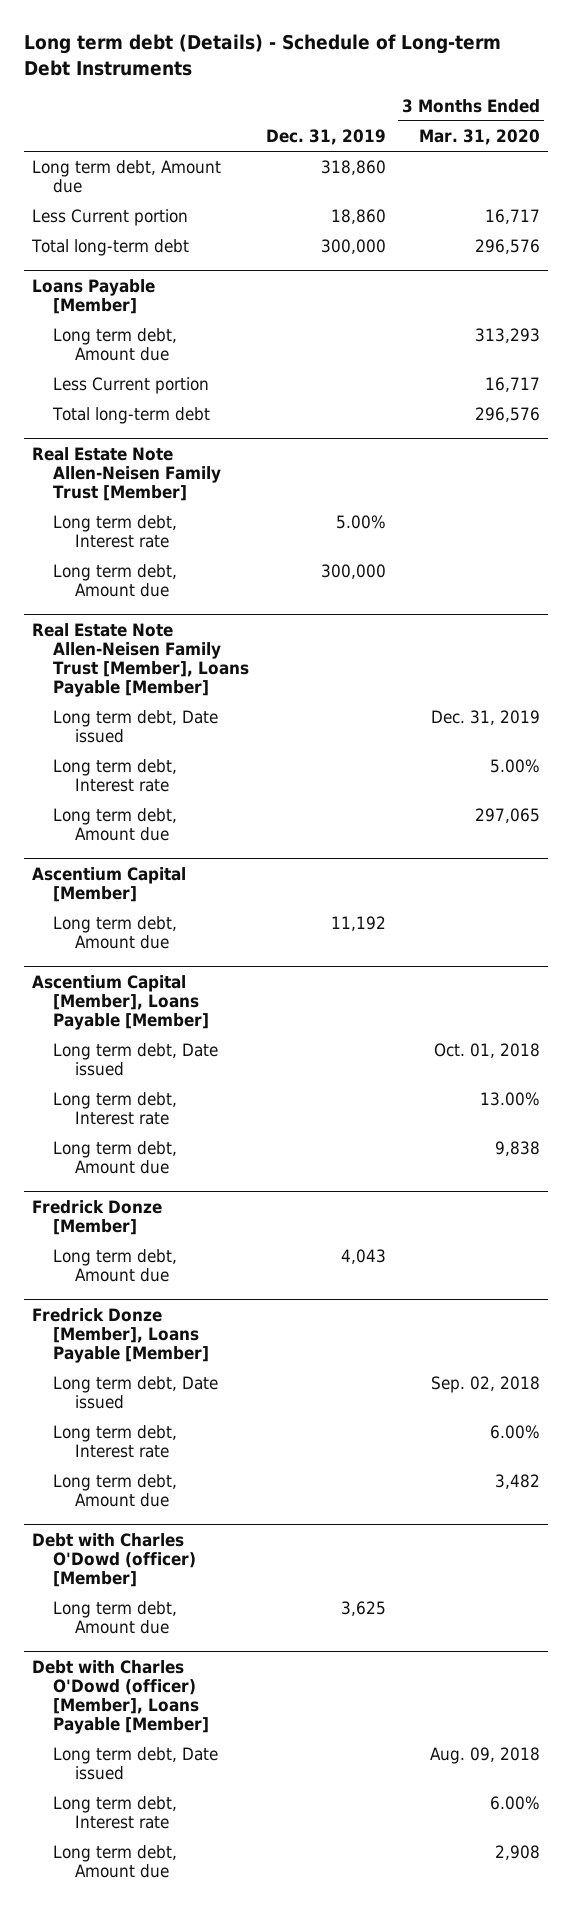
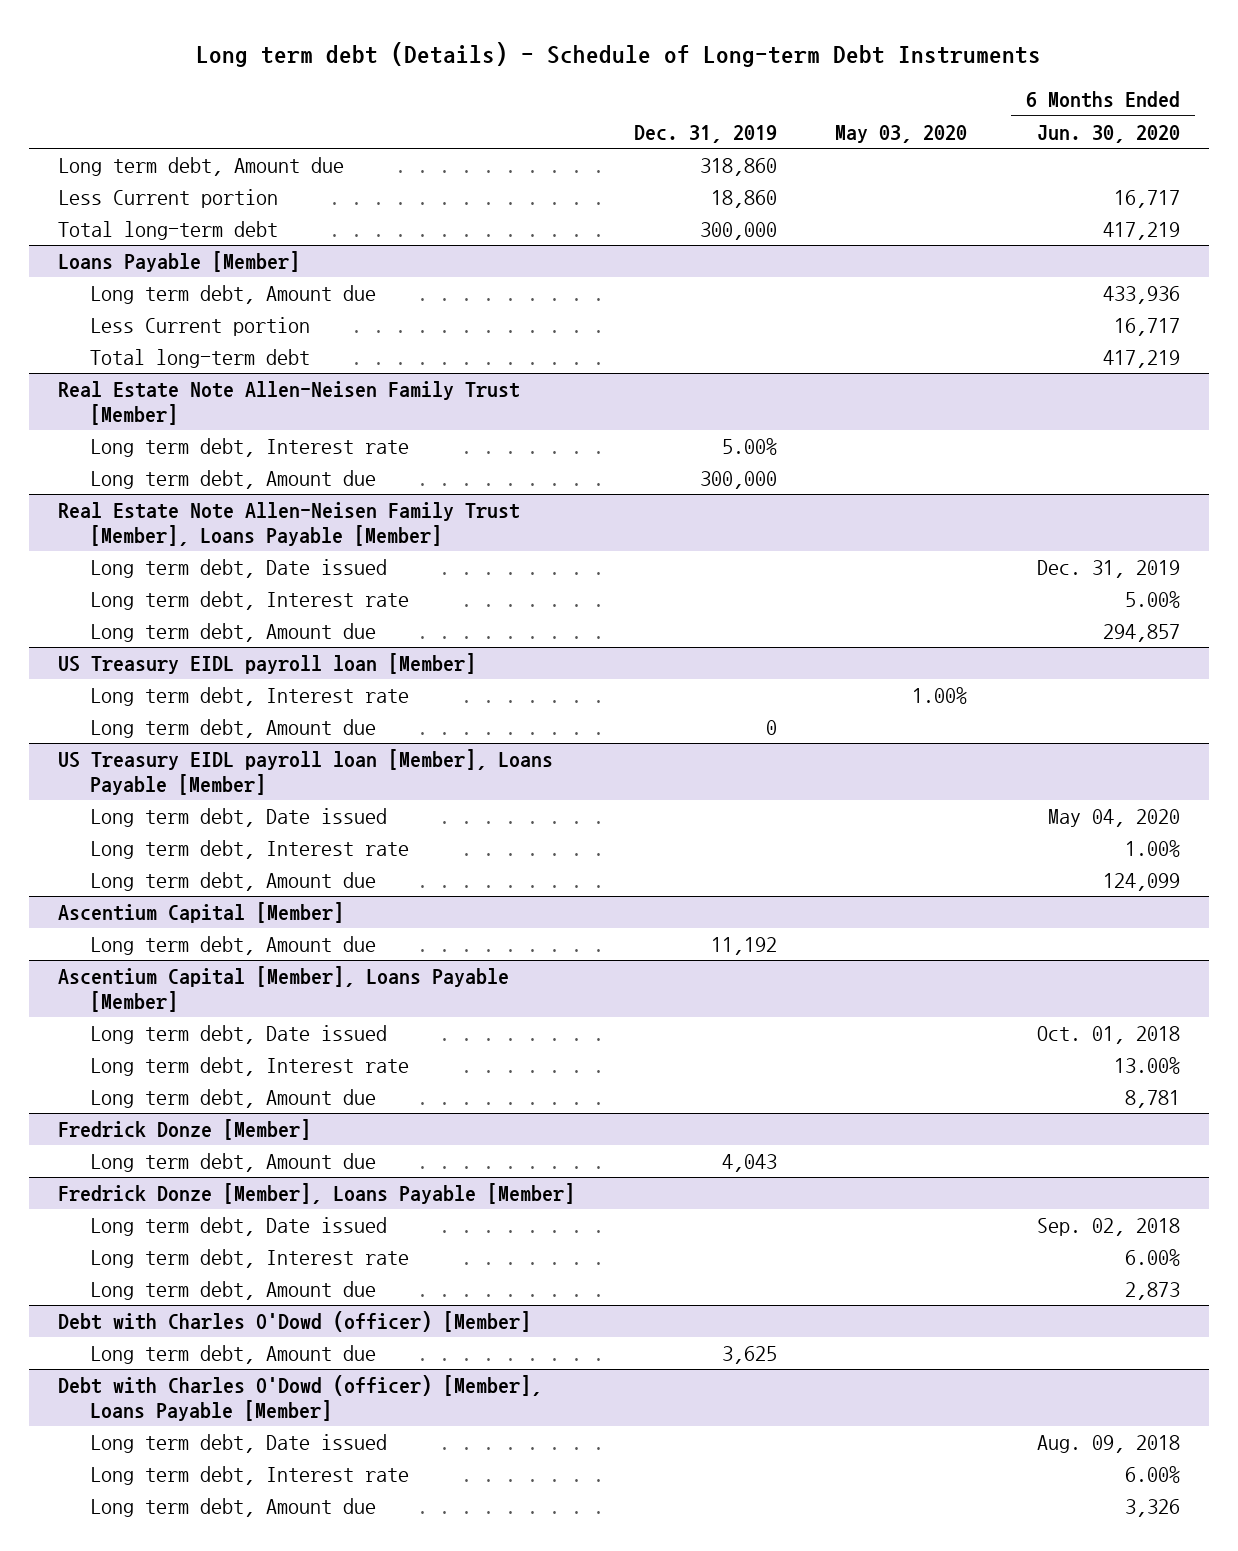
- | Dec. 31, 2019 | 3 Months Ended Mar. 31, 2020
+ | Dec. 31, 2019 | May 03, 2020 | 6 Months Ended Jun. 30, 2020
+ US Treasury EIDL payroll loan [Member]
+ Long term debt, Interest rate | | 1.00% |
+ Long term debt, Amount due | 0 | |
+ US Treasury EIDL payroll loan [Member], Loans Payable [Member]
+ Long term debt, Date issued | | | May 04, 2020
+ Long term debt, Interest rate | | | 1.00%
+ Long term debt, Amount due | | | 124,099

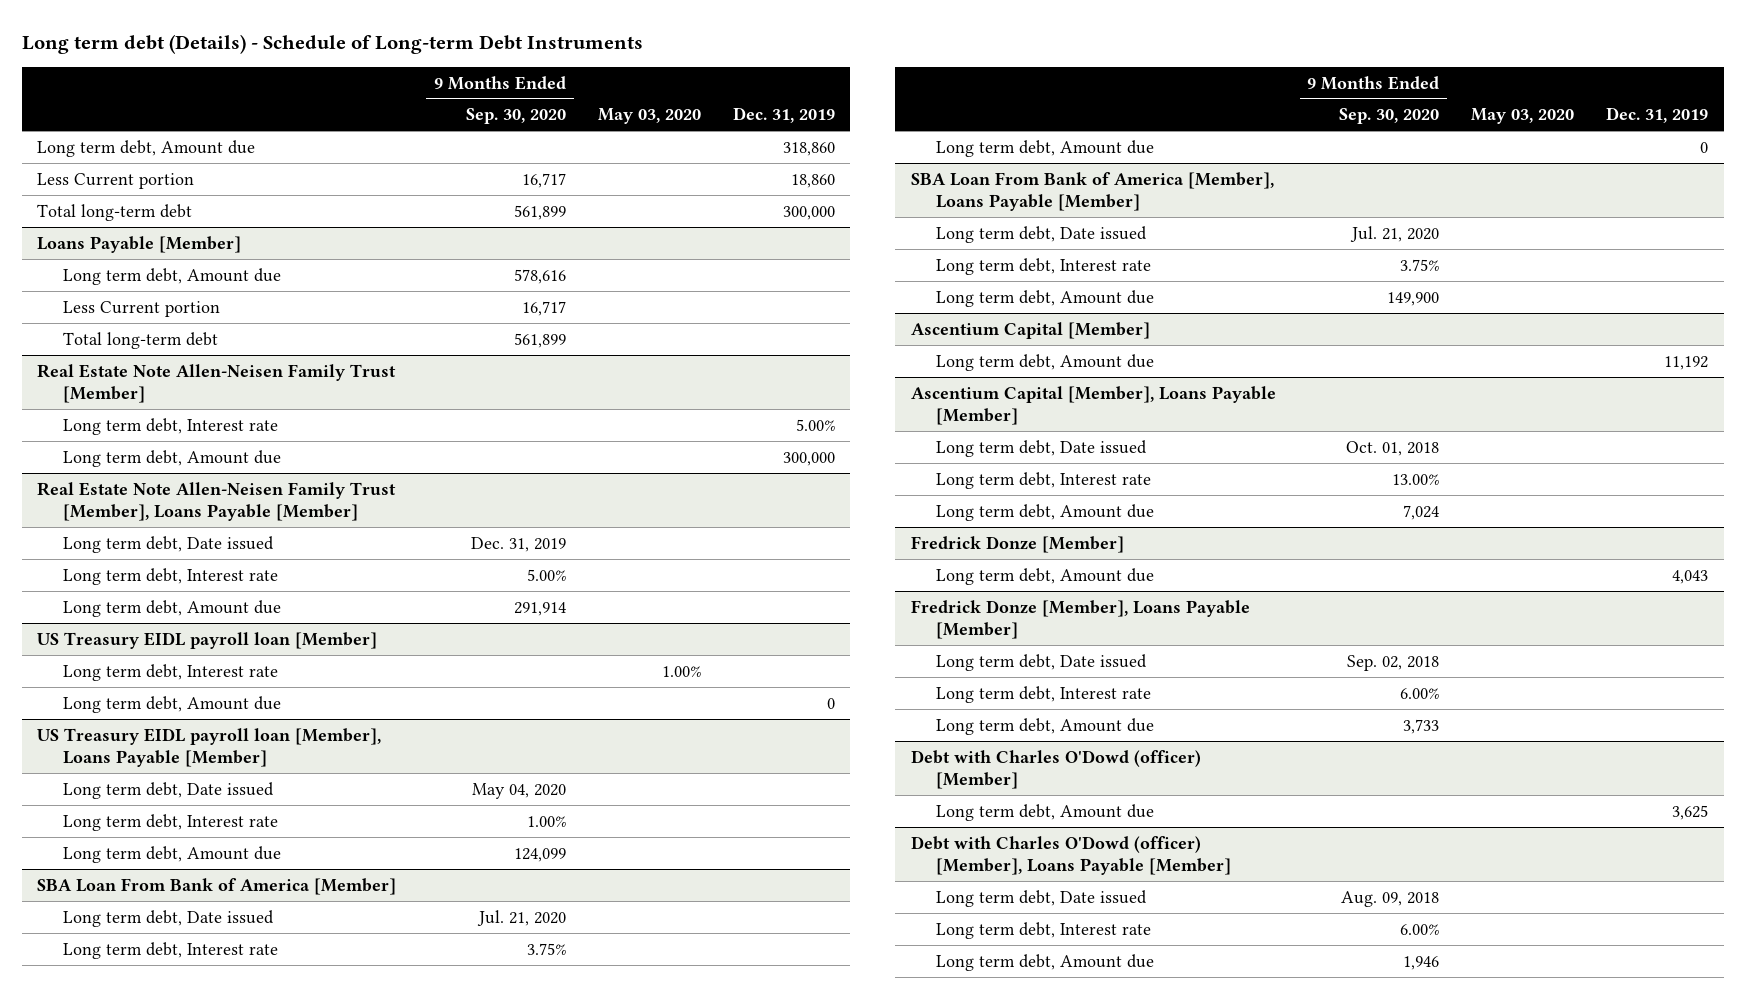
- | Dec. 31, 2019 | May 03, 2020 | 6 Months Ended Jun. 30, 2020
+ | 9 Months Ended Sep. 30, 2020 | May 03, 2020 | Dec. 31, 2019
+ SBA Loan From Bank of America [Member]
+ Long term debt, Date issued | Jul. 21, 2020 | |
+ Long term debt, Interest rate | 3.75% | |
+ Long term debt, Amount due | | | 0
+ SBA Loan From Bank of America [Member], Loans Payable [Member]
+ Long term debt, Date issued | Jul. 21, 2020 | |
+ Long term debt, Interest rate | 3.75% | |
+ Long term debt, Amount due | 149,900 | |

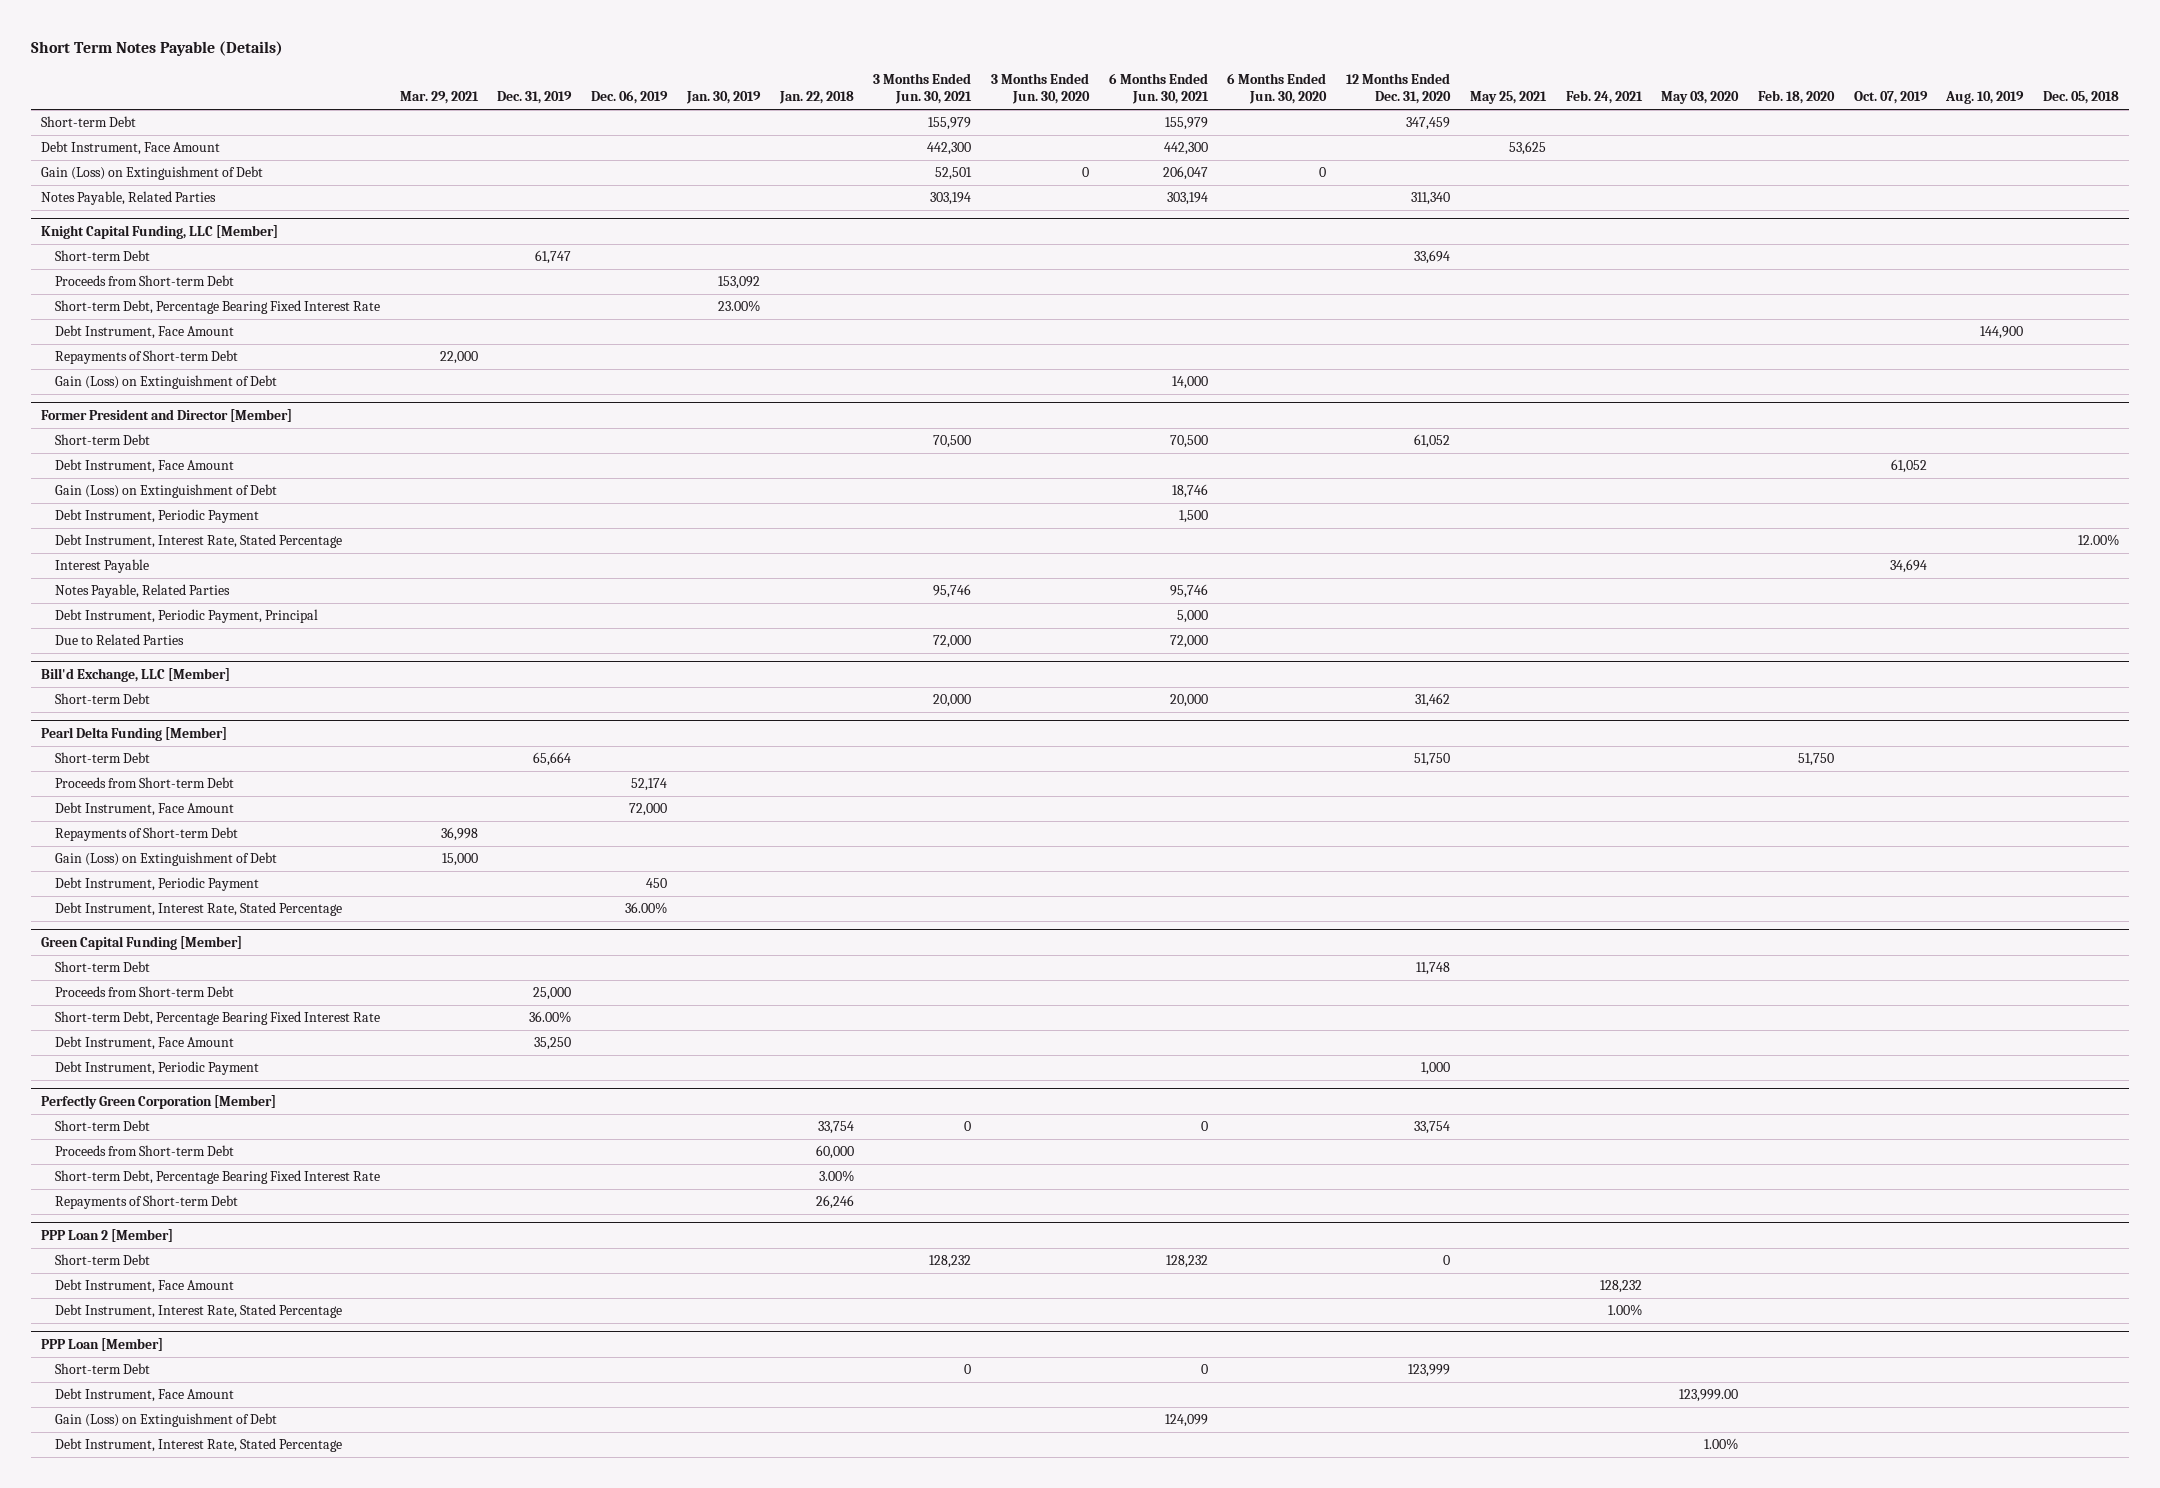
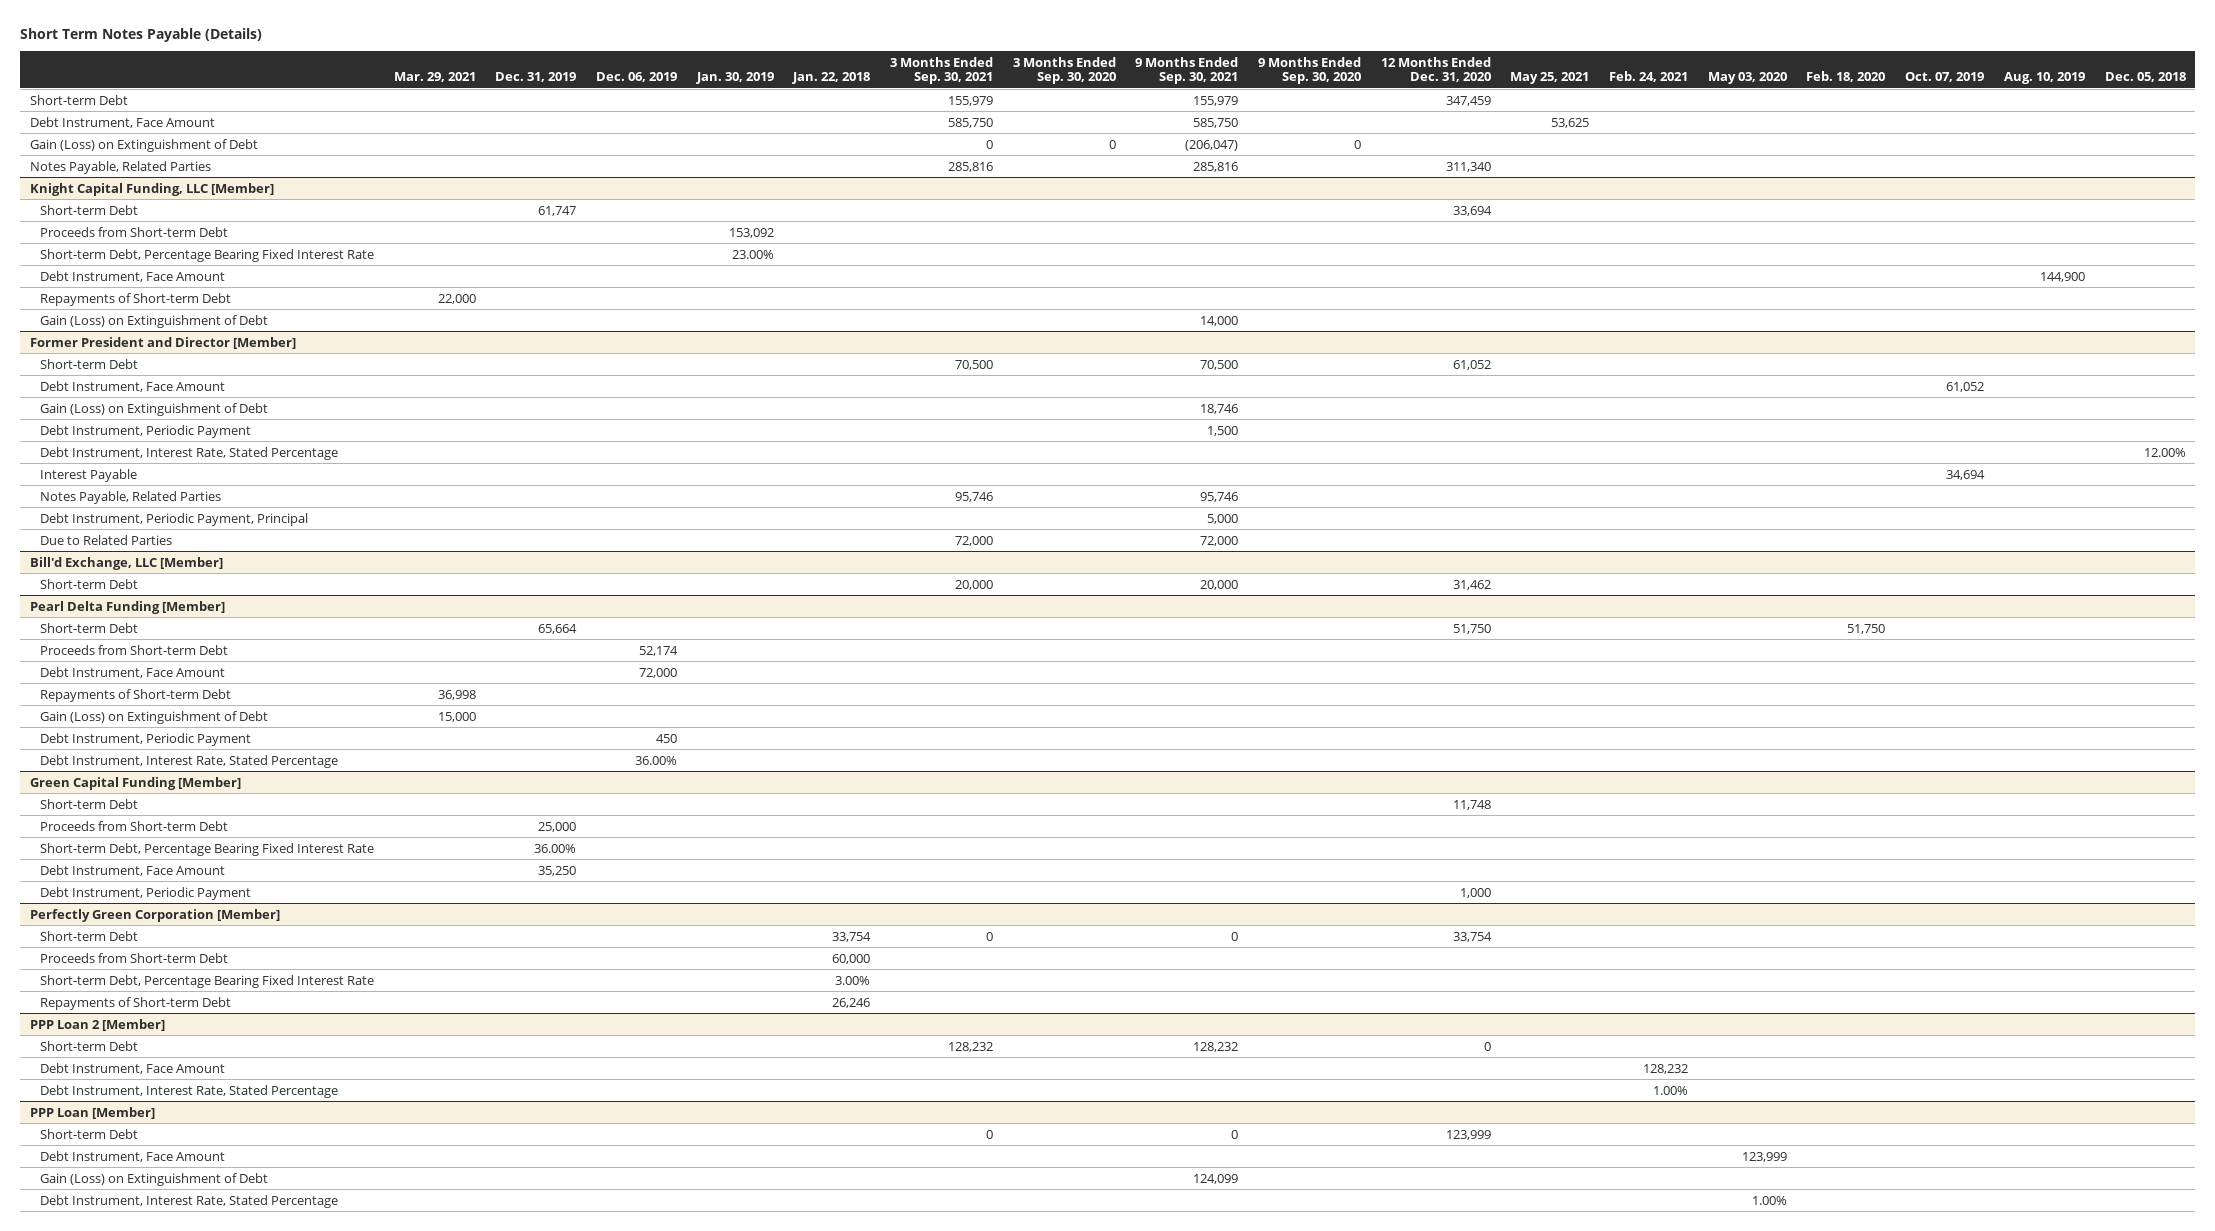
- | Mar. 29, 2021 | Dec. 31, 2019 | Dec. 06, 2019 | Jan. 30, 2019 | Jan. 22, 2018 | 3 Months Ended Jun. 30, 2021 | 3 Months Ended Jun. 30, 2020 | 6 Months Ended Jun. 30, 2021 | 6 Months Ended Jun. 30, 2020 | 12 Months Ended Dec. 31, 2020 | May 25, 2021 | Feb. 24, 2021 | May 03, 2020 | Feb. 18, 2020 | Oct. 07, 2019 | Aug. 10, 2019 | Dec. 05, 2018
+ | Mar. 29, 2021 | Dec. 31, 2019 | Dec. 06, 2019 | Jan. 30, 2019 | Jan. 22, 2018 | 3 Months Ended Sep. 30, 2021 | 3 Months Ended Sep. 30, 2020 | 9 Months Ended Sep. 30, 2021 | 9 Months Ended Sep. 30, 2020 | 12 Months Ended Dec. 31, 2020 | May 25, 2021 | Feb. 24, 2021 | May 03, 2020 | Feb. 18, 2020 | Oct. 07, 2019 | Aug. 10, 2019 | Dec. 05, 2018
@ PPP Loan [Member]
- Debt Instrument, Face Amount | | | | | | | | | | | | | 123,999.00 | | | |
+ Debt Instrument, Face Amount | | | | | | | | | | | | | 123,999 | | | |

